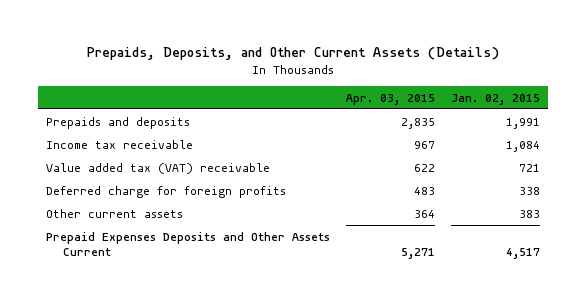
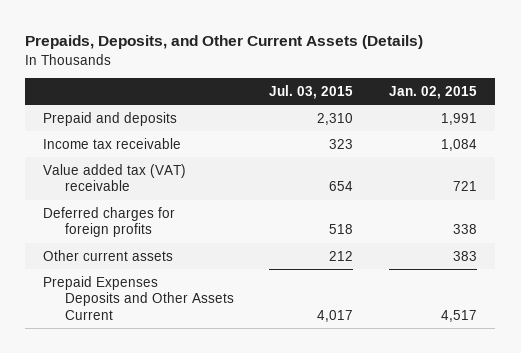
- | Apr. 03, 2015 | Jan. 02, 2015
+ | Jul. 03, 2015 | Jan. 02, 2015
- Prepaids and deposits | 2,835 | 1,991
+ Prepaid and deposits | 2,310 | 1,991
- Deferred charge for foreign profits | 483 | 338
+ Deferred charges for foreign profits | 518 | 338

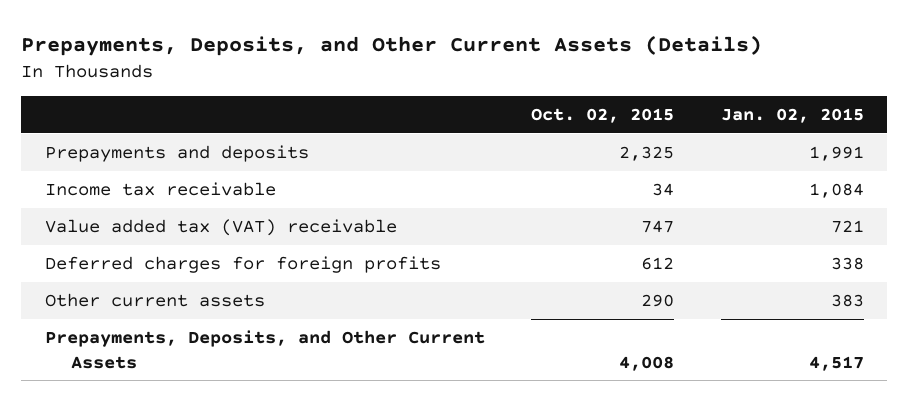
- Prepaids, Deposits, and Other Current Assets (Details)
+ Prepayments, Deposits, and Other Current Assets (Details)
- | Jul. 03, 2015 | Jan. 02, 2015
+ | Oct. 02, 2015 | Jan. 02, 2015
- Prepaid and deposits | 2,310 | 1,991
+ Prepayments and deposits | 2,325 | 1,991
- Prepaid Expenses Deposits and Other Assets Current | 4,017 | 4,517
+ Prepayments, Deposits, and Other Current Assets | 4,008 | 4,517

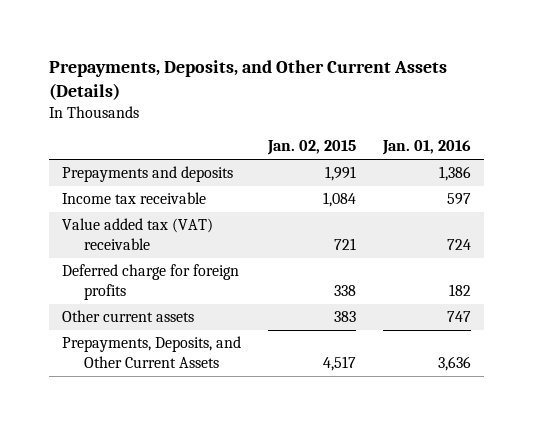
- | Oct. 02, 2015 | Jan. 02, 2015
+ | Jan. 02, 2015 | Jan. 01, 2016
- Deferred charges for foreign profits | 612 | 338
+ Deferred charge for foreign profits | 338 | 182

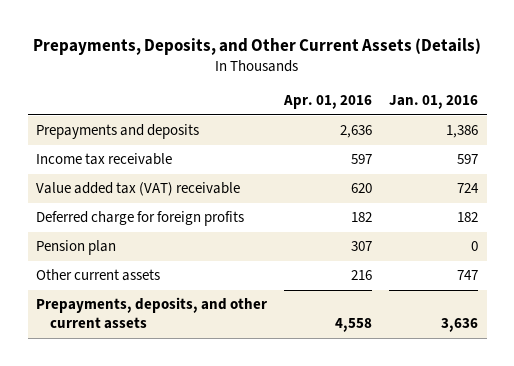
- | Jan. 02, 2015 | Jan. 01, 2016
+ | Apr. 01, 2016 | Jan. 01, 2016
+ Pension plan | 307 | 0
- Prepayments, Deposits, and Other Current Assets | 4,517 | 3,636
+ Prepayments, deposits, and other current assets | 4,558 | 3,636

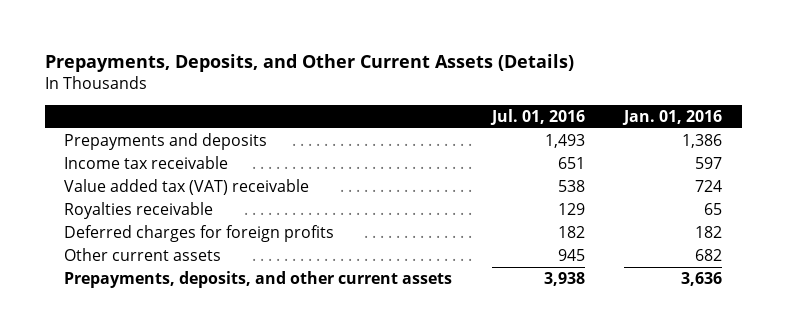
- | Apr. 01, 2016 | Jan. 01, 2016
+ | Jul. 01, 2016 | Jan. 01, 2016
- Deferred charge for foreign profits | 182 | 182
- Pension plan | 307 | 0
- Other current assets | 216 | 747
+ Royalties receivable | 129 | 65
+ Deferred charges for foreign profits | 182 | 182
+ Other current assets | 945 | 682

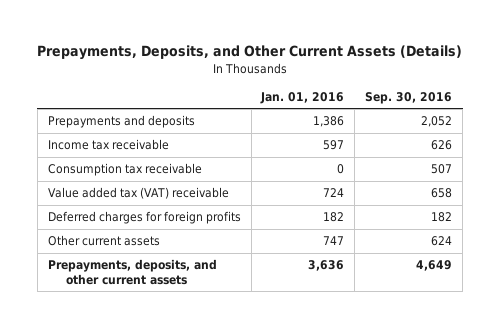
- | Jul. 01, 2016 | Jan. 01, 2016
+ | Jan. 01, 2016 | Sep. 30, 2016
+ Consumption tax receivable | 0 | 507
- Royalties receivable | 129 | 65
- Other current assets | 945 | 682
+ Other current assets | 747 | 624

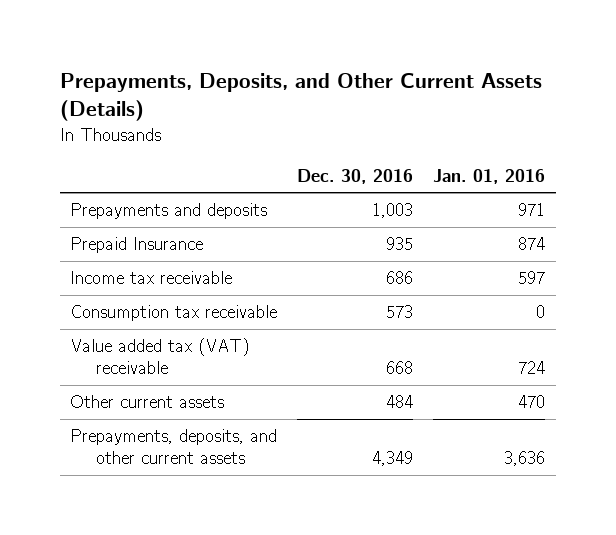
- | Jan. 01, 2016 | Sep. 30, 2016
+ | Dec. 30, 2016 | Jan. 01, 2016
- Prepayments and deposits | 1,386 | 2,052
+ Prepayments and deposits | 1,003 | 971
+ Prepaid Insurance | 935 | 874
- Deferred charges for foreign profits | 182 | 182
- Other current assets | 747 | 624
+ Other current assets | 484 | 470

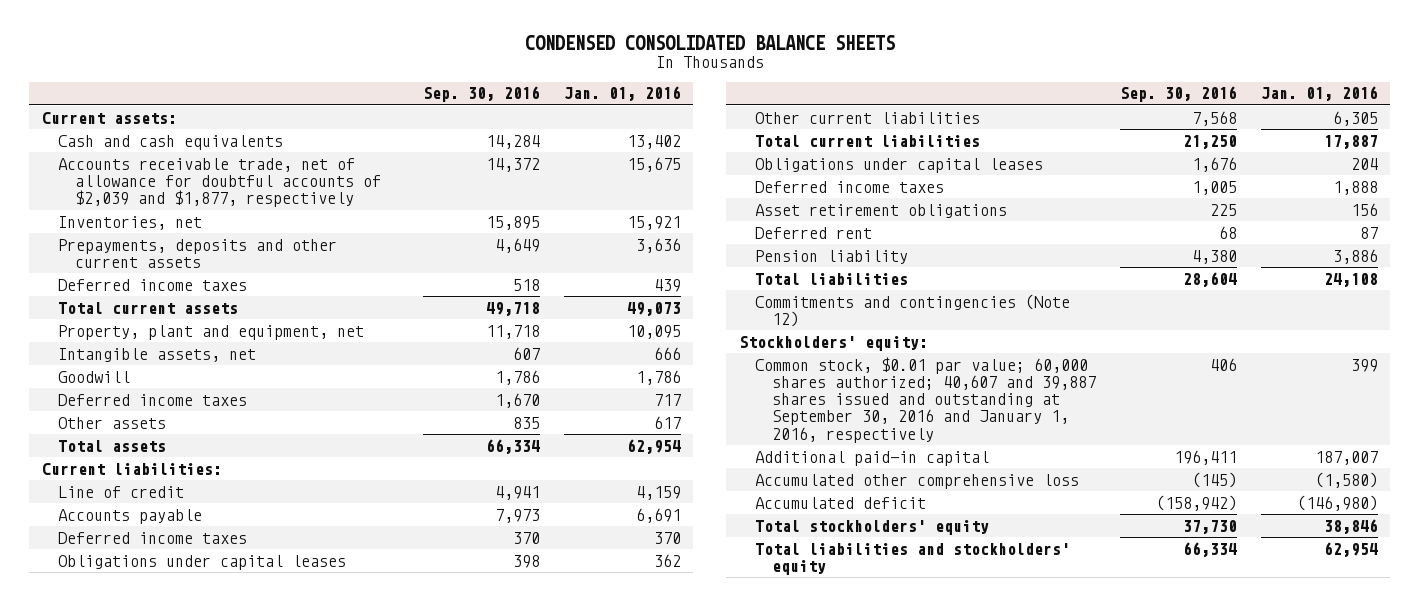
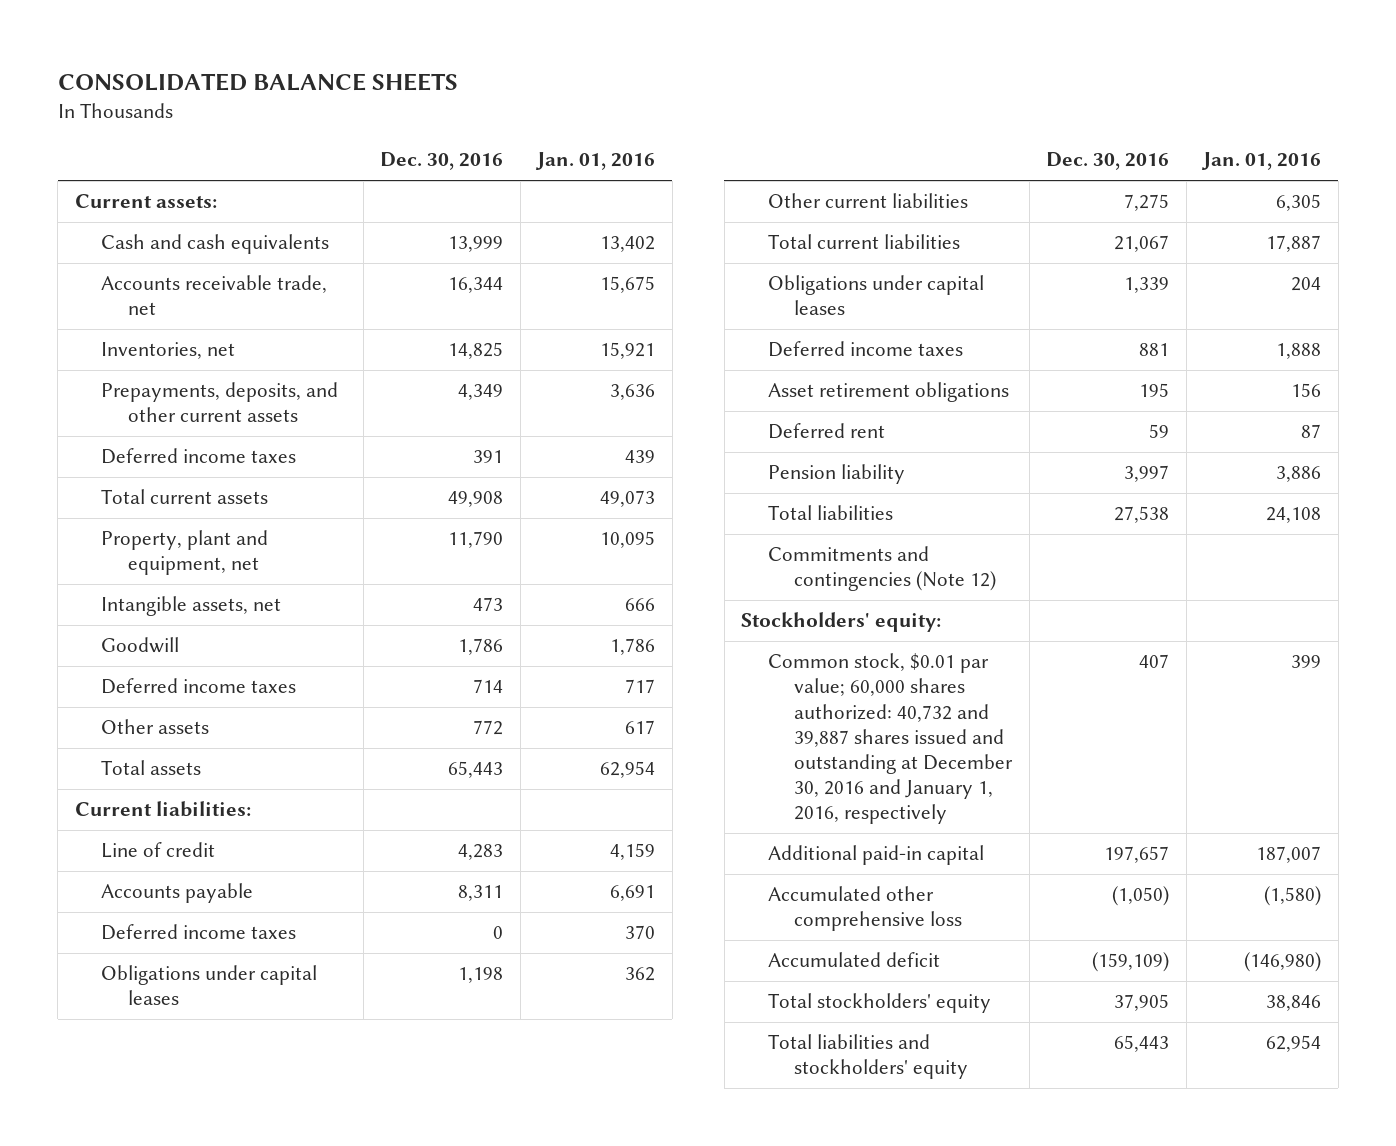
- CONDENSED CONSOLIDATED BALANCE SHEETS
+ CONSOLIDATED BALANCE SHEETS
- | Sep. 30, 2016 | Jan. 01, 2016
+ | Dec. 30, 2016 | Jan. 01, 2016
- Accounts receivable trade, net of allowance for doubtful accounts of $2,039 and $1,877, respectively | 14,372 | 15,675
+ Accounts receivable trade, net | 16,344 | 15,675
- Prepayments, deposits and other current assets | 4,649 | 3,636
+ Prepayments, deposits, and other current assets | 4,349 | 3,636
- Common stock, $0.01 par value; 60,000 shares authorized; 40,607 and 39,887 shares issued and outstanding at September 30, 2016 and January 1, 2016, respectively | 406 | 399
+ Common stock, $0.01 par value; 60,000 shares authorized: 40,732 and 39,887 shares issued and outstanding at December 30, 2016 and January 1, 2016, respectively | 407 | 399

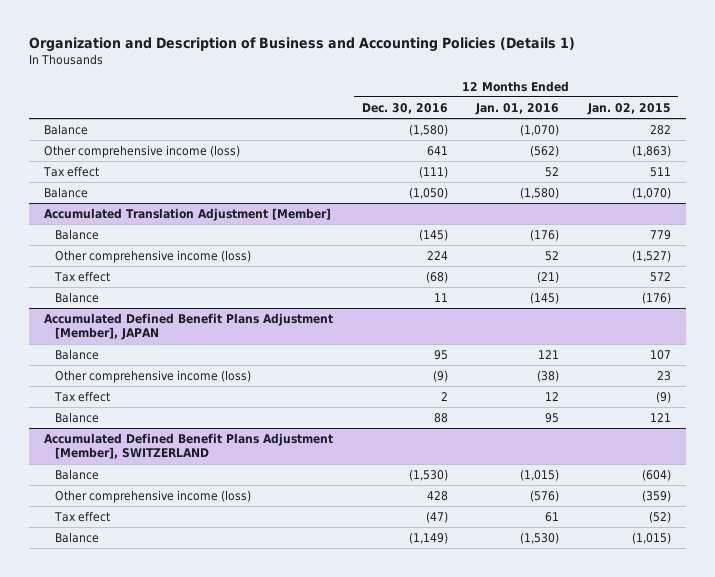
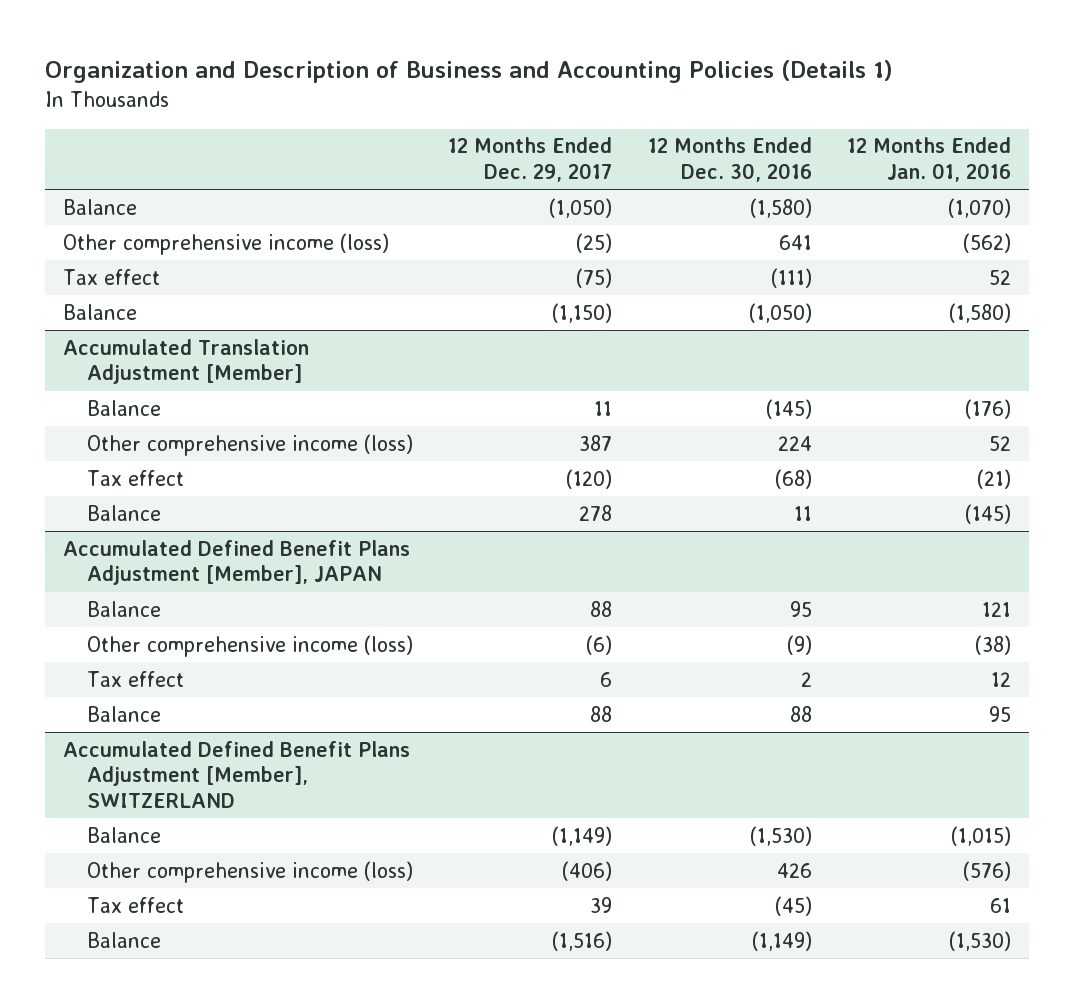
- | 12 Months Ended Dec. 30, 2016 | 12 Months Ended Jan. 01, 2016 | 12 Months Ended Jan. 02, 2015
+ | 12 Months Ended Dec. 29, 2017 | 12 Months Ended Dec. 30, 2016 | 12 Months Ended Jan. 01, 2016
@ Accumulated Defined Benefit Plans Adjustment [Member], SWITZERLAND
- Other comprehensive income (loss) | 428 | (576) | (359)
- Tax effect | (47) | 61 | (52)
+ Other comprehensive income (loss) | (406) | 426 | (576)
+ Tax effect | 39 | (45) | 61

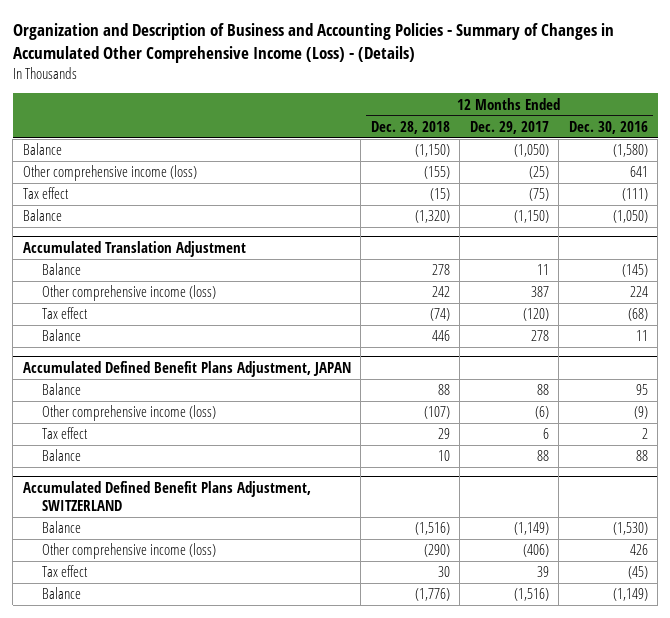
- Organization and Description of Business and Accounting Policies (Details 1)
+ Organization and Description of Business and Accounting Policies - Summary of Changes in Accumulated Other Comprehensive Income (Loss) - (Details)
- | 12 Months Ended Dec. 29, 2017 | 12 Months Ended Dec. 30, 2016 | 12 Months Ended Jan. 01, 2016
+ | 12 Months Ended Dec. 28, 2018 | 12 Months Ended Dec. 29, 2017 | 12 Months Ended Dec. 30, 2016
- Accumulated Translation Adjustment [Member]
+ Accumulated Translation Adjustment
- Accumulated Defined Benefit Plans Adjustment [Member], JAPAN
+ Accumulated Defined Benefit Plans Adjustment, JAPAN
- Accumulated Defined Benefit Plans Adjustment [Member], SWITZERLAND
+ Accumulated Defined Benefit Plans Adjustment, SWITZERLAND

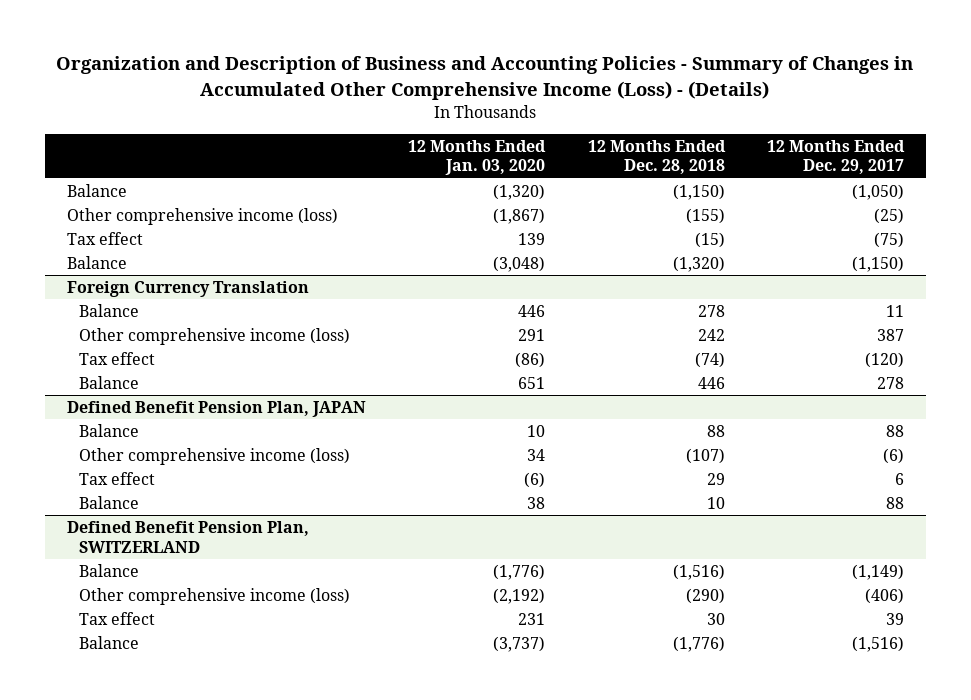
- | 12 Months Ended Dec. 28, 2018 | 12 Months Ended Dec. 29, 2017 | 12 Months Ended Dec. 30, 2016
+ | 12 Months Ended Jan. 03, 2020 | 12 Months Ended Dec. 28, 2018 | 12 Months Ended Dec. 29, 2017
- Accumulated Translation Adjustment
+ Foreign Currency Translation
- Accumulated Defined Benefit Plans Adjustment, JAPAN
+ Defined Benefit Pension Plan, JAPAN
- Accumulated Defined Benefit Plans Adjustment, SWITZERLAND
+ Defined Benefit Pension Plan, SWITZERLAND

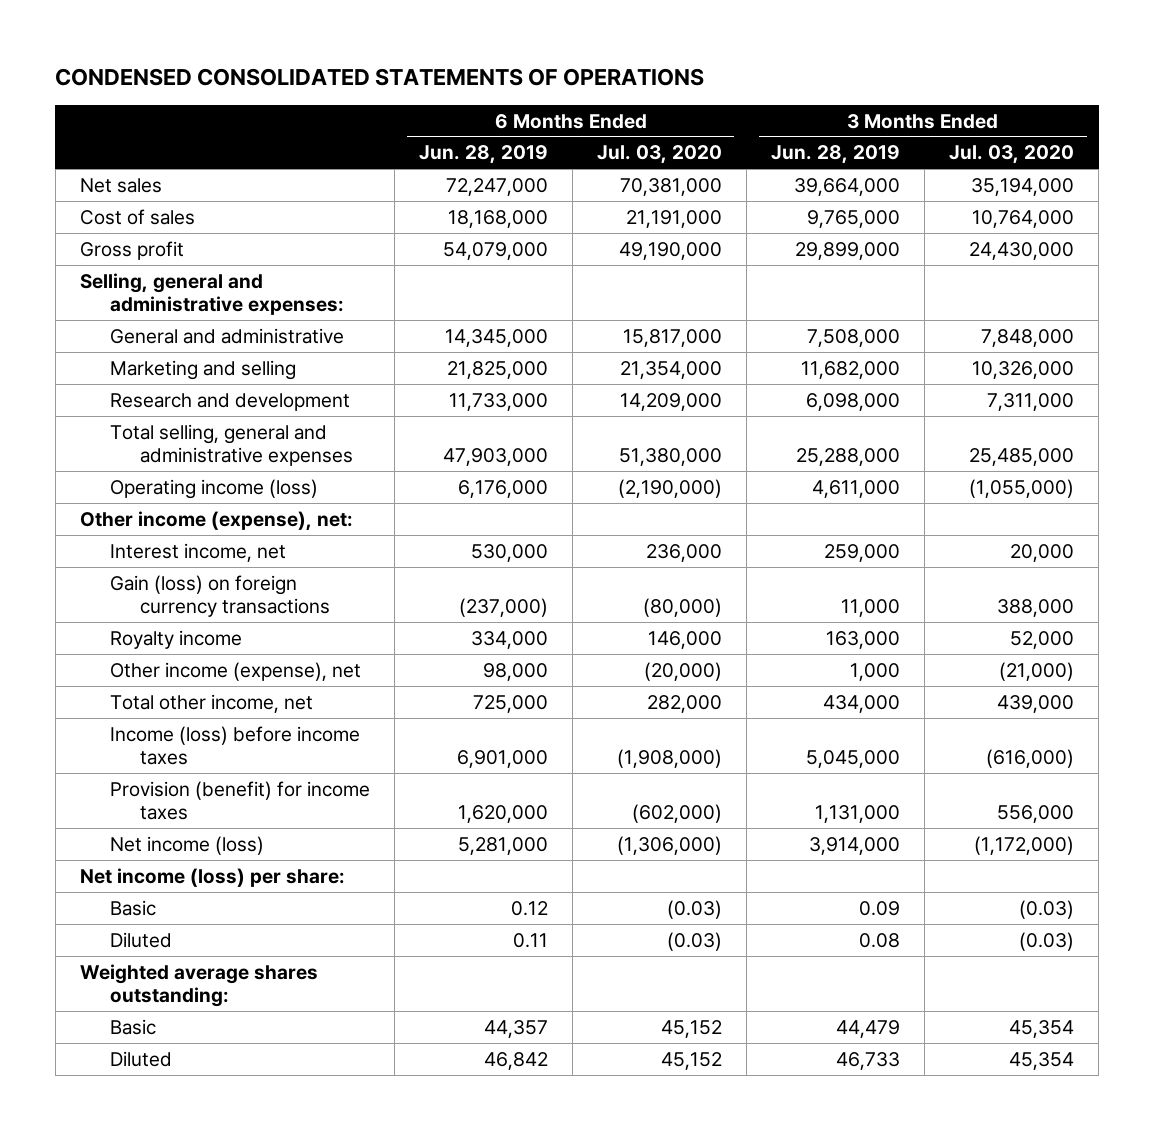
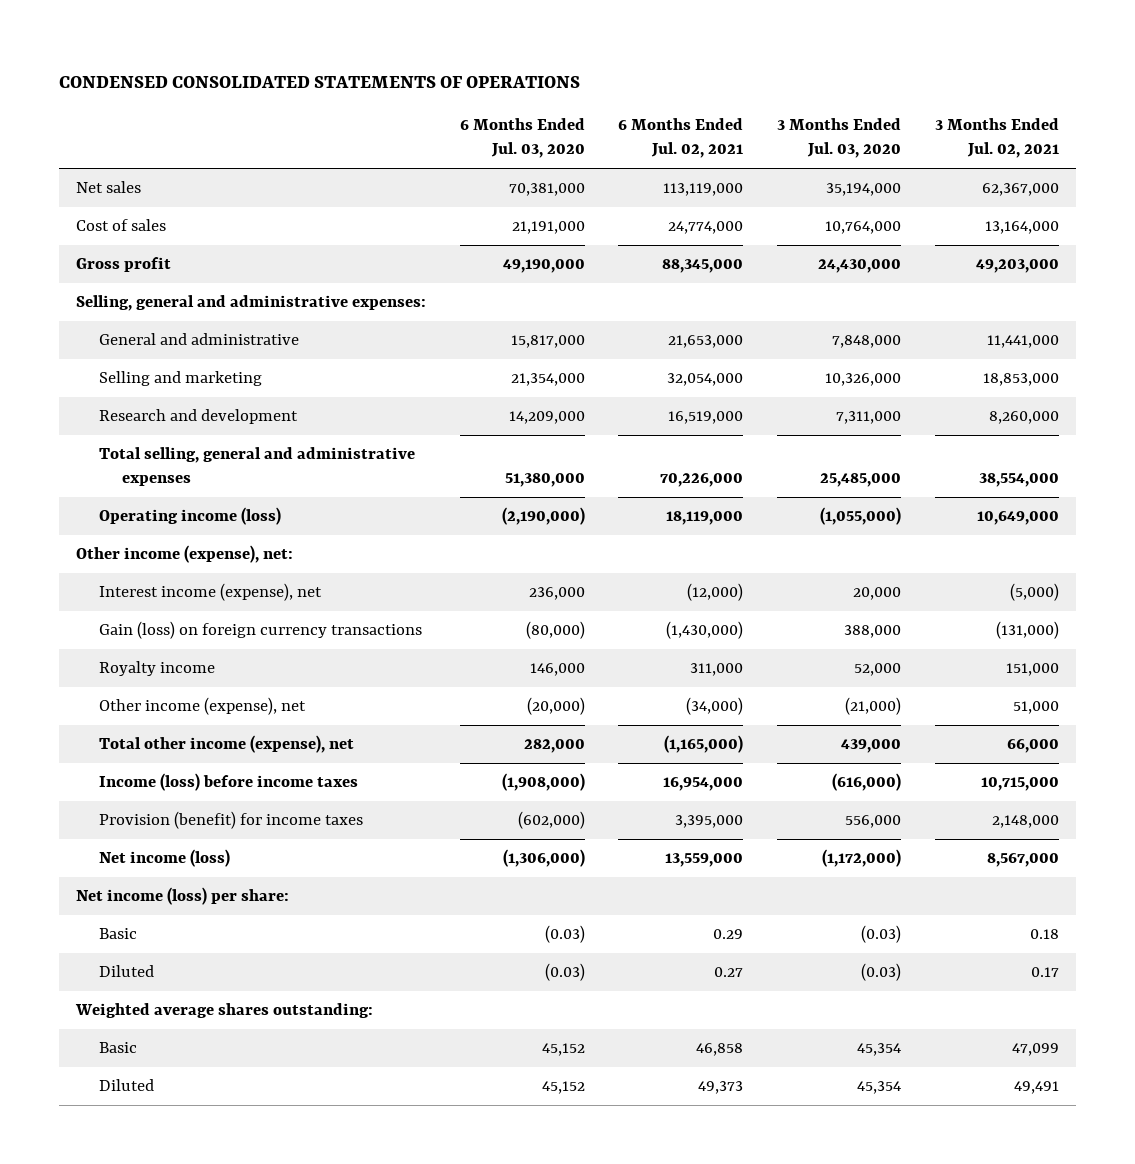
- | 6 Months Ended Jun. 28, 2019 | 6 Months Ended Jul. 03, 2020 | 3 Months Ended Jun. 28, 2019 | 3 Months Ended Jul. 03, 2020
+ | 6 Months Ended Jul. 03, 2020 | 6 Months Ended Jul. 02, 2021 | 3 Months Ended Jul. 03, 2020 | 3 Months Ended Jul. 02, 2021
- Marketing and selling | 21,825,000 | 21,354,000 | 11,682,000 | 10,326,000
+ Selling and marketing | 21,354,000 | 32,054,000 | 10,326,000 | 18,853,000
- Interest income, net | 530,000 | 236,000 | 259,000 | 20,000
+ Interest income (expense), net | 236,000 | (12,000) | 20,000 | (5,000)
- Total other income, net | 725,000 | 282,000 | 434,000 | 439,000
+ Total other income (expense), net | 282,000 | (1,165,000) | 439,000 | 66,000

